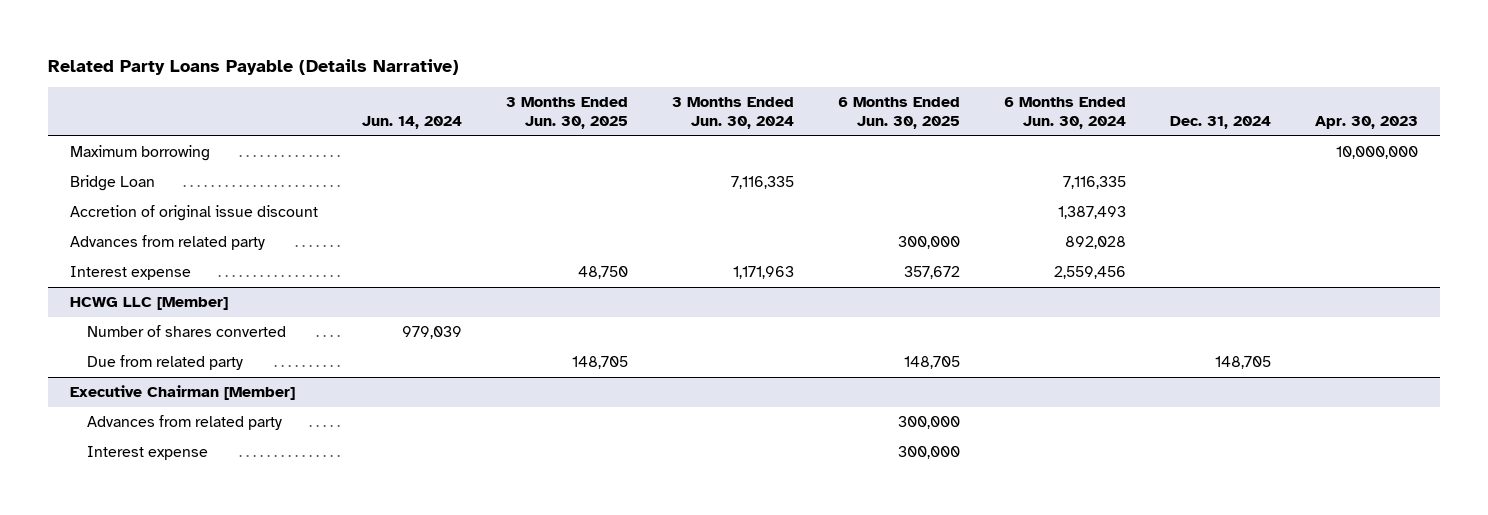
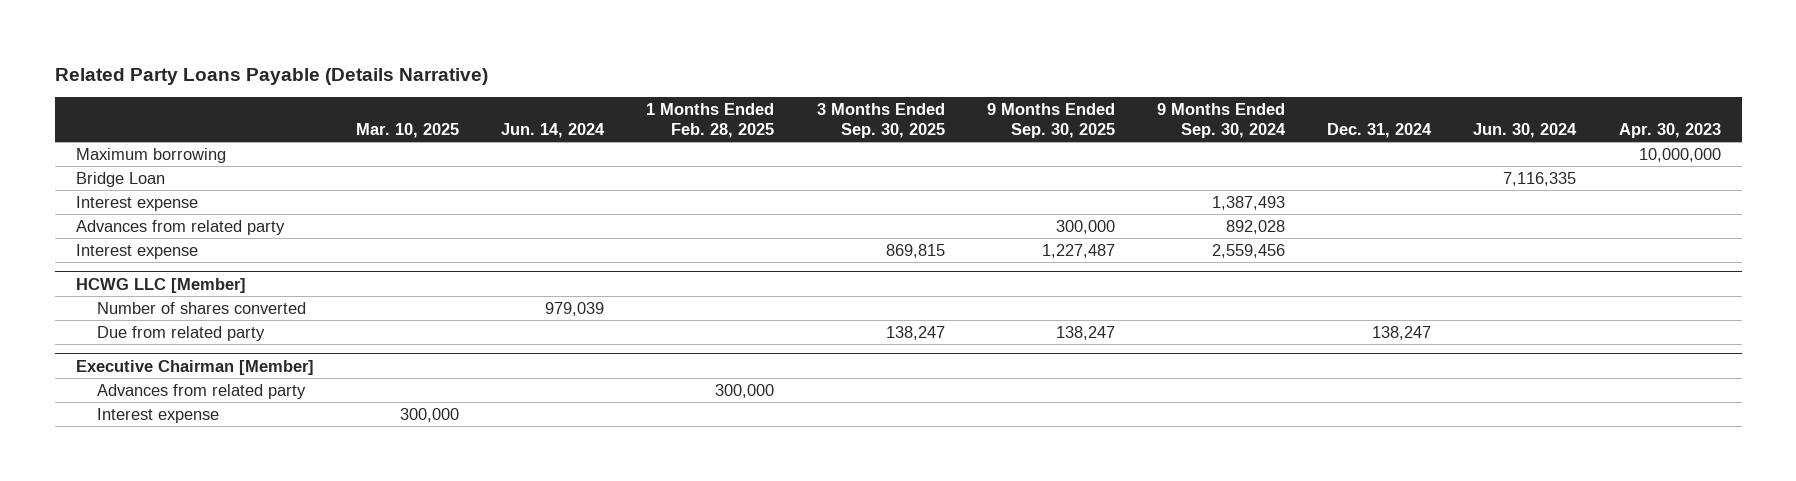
- | Jun. 14, 2024 | 3 Months Ended Jun. 30, 2025 | 3 Months Ended Jun. 30, 2024 | 6 Months Ended Jun. 30, 2025 | 6 Months Ended Jun. 30, 2024 | Dec. 31, 2024 | Apr. 30, 2023
+ | Mar. 10, 2025 | Jun. 14, 2024 | 1 Months Ended Feb. 28, 2025 | 3 Months Ended Sep. 30, 2025 | 9 Months Ended Sep. 30, 2025 | 9 Months Ended Sep. 30, 2024 | Dec. 31, 2024 | Jun. 30, 2024 | Apr. 30, 2023
- Accretion of original issue discount | | | | | 1,387,493 | |
+ Interest expense | | | | | | 1,387,493 | | |
@ HCWG LLC [Member]
- Due from related party | | 148,705 | | 148,705 | | 148,705 |
+ Due from related party | | | | 138,247 | 138,247 | | 138,247 | |

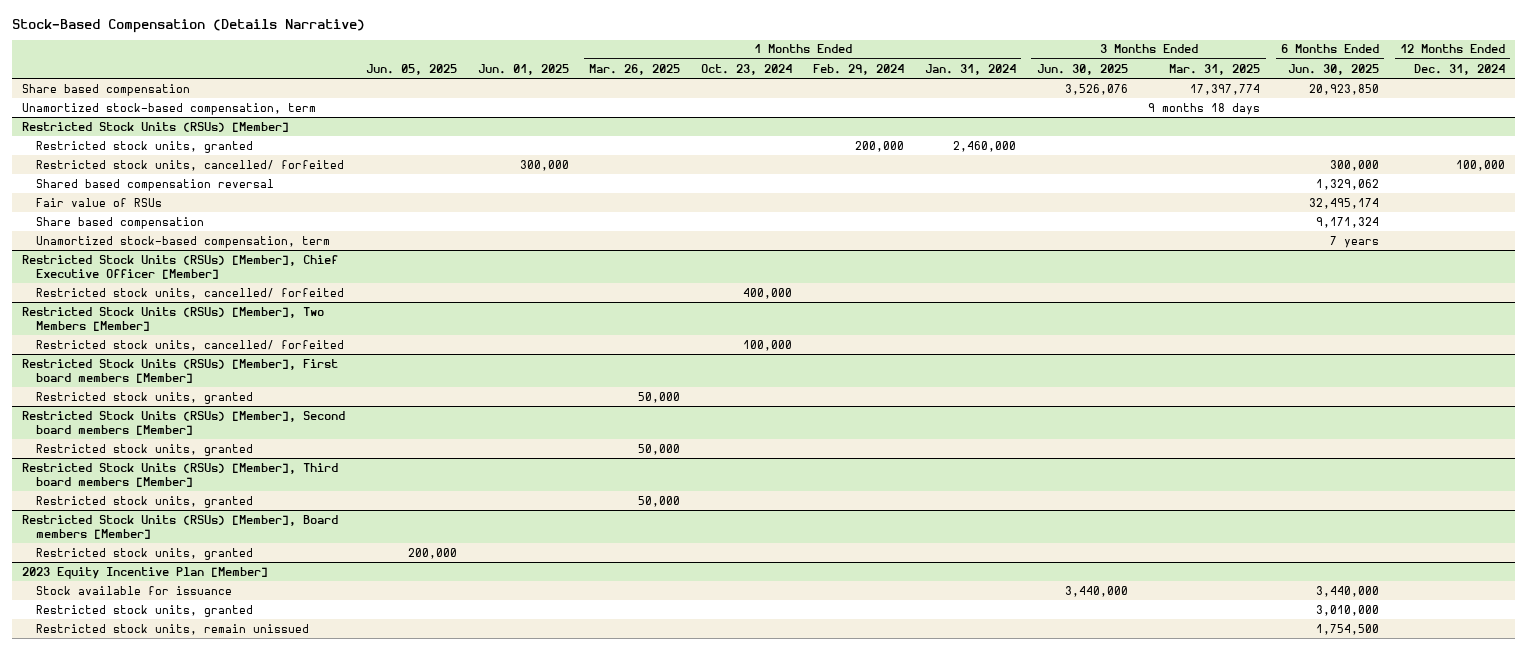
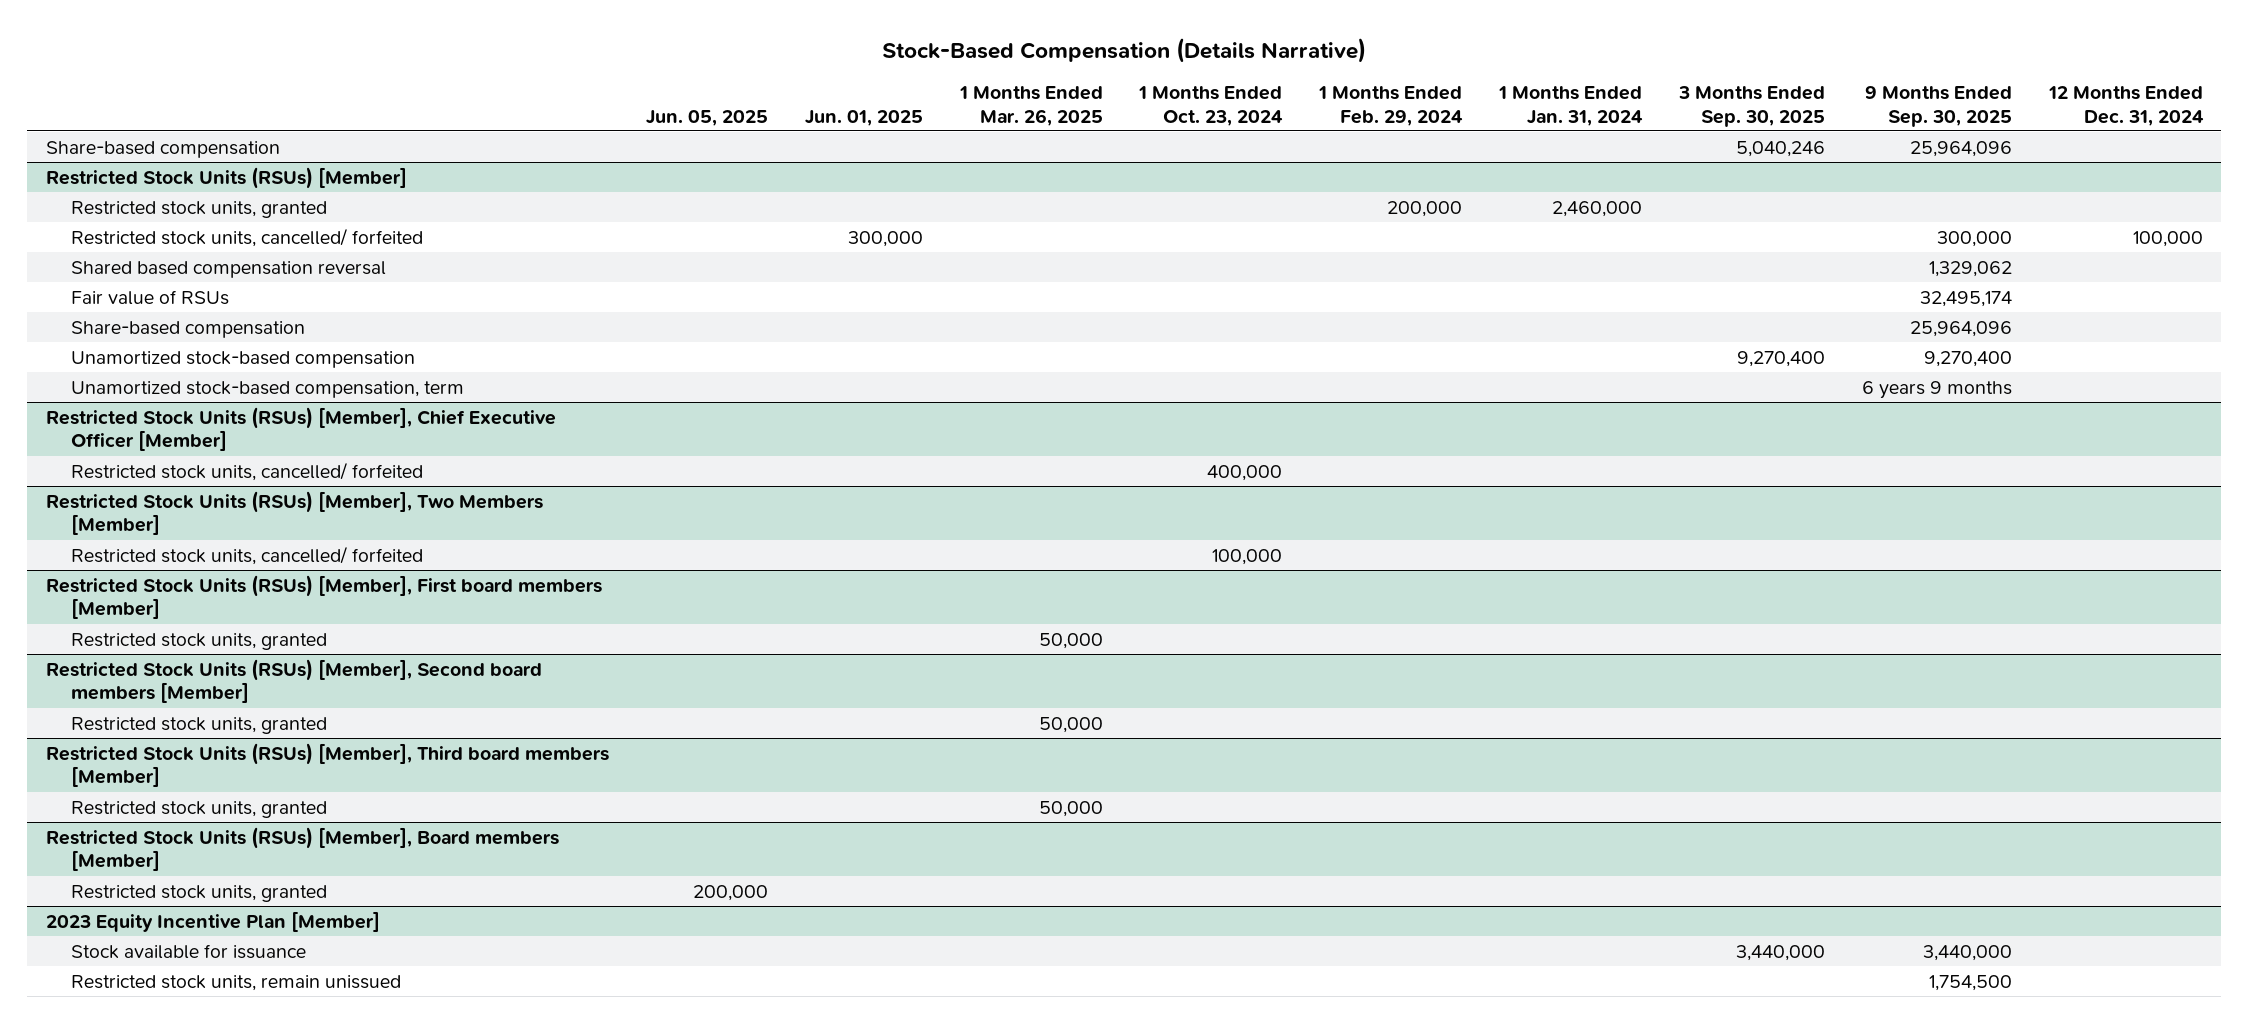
- | Jun. 05, 2025 | Jun. 01, 2025 | 1 Months Ended Mar. 26, 2025 | 1 Months Ended Oct. 23, 2024 | 1 Months Ended Feb. 29, 2024 | 1 Months Ended Jan. 31, 2024 | 3 Months Ended Jun. 30, 2025 | 3 Months Ended Mar. 31, 2025 | 6 Months Ended Jun. 30, 2025 | 12 Months Ended Dec. 31, 2024
+ | Jun. 05, 2025 | Jun. 01, 2025 | 1 Months Ended Mar. 26, 2025 | 1 Months Ended Oct. 23, 2024 | 1 Months Ended Feb. 29, 2024 | 1 Months Ended Jan. 31, 2024 | 3 Months Ended Sep. 30, 2025 | 9 Months Ended Sep. 30, 2025 | 12 Months Ended Dec. 31, 2024
- Share based compensation | | | | | | | 3,526,076 | 17,397,774 | 20,923,850 |
- Unamortized stock-based compensation, term | | | | | | | | 9 months 18 days | |
+ Share-based compensation | | | | | | | 5,040,246 | 25,964,096 |
@ Restricted Stock Units (RSUs) [Member]
- Share based compensation | | | | | | | | | 9,171,324 |
+ Share-based compensation | | | | | | | | 25,964,096 |
+ Unamortized stock-based compensation | | | | | | | 9,270,400 | 9,270,400 |
@ 2023 Equity Incentive Plan [Member]
- Restricted stock units, granted | | | | | | | | | 3,010,000 |

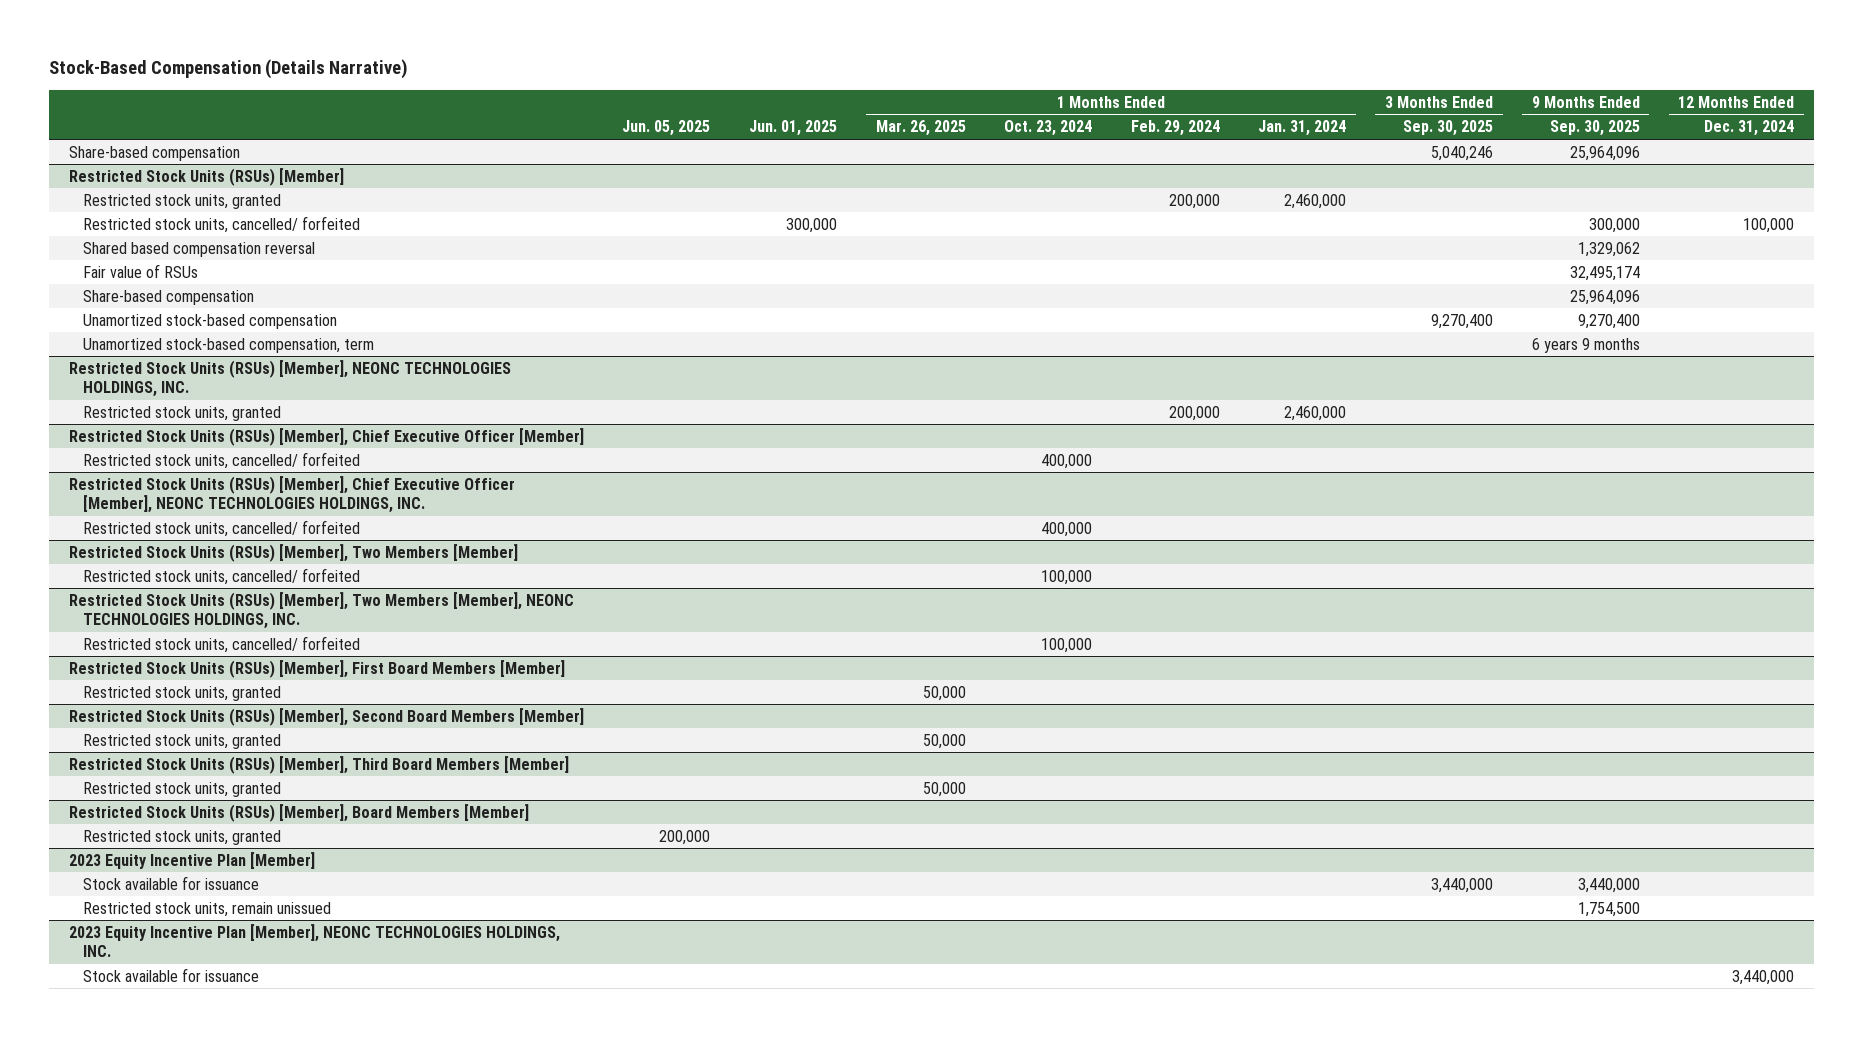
+ Restricted Stock Units (RSUs) [Member], NEONC TECHNOLOGIES HOLDINGS, INC.
+ Restricted stock units, granted | | | | | 200,000 | 2,460,000 | | |
+ Restricted Stock Units (RSUs) [Member], Chief Executive Officer [Member], NEONC TECHNOLOGIES HOLDINGS, INC.
+ Restricted stock units, cancelled/ forfeited | | | | 400,000 | | | | |
- Restricted Stock Units (RSUs) [Member], First board members [Member]
+ Restricted Stock Units (RSUs) [Member], Two Members [Member], NEONC TECHNOLOGIES HOLDINGS, INC.
+ Restricted stock units, cancelled/ forfeited | | | | 100,000 | | | | |
+ Restricted Stock Units (RSUs) [Member], First Board Members [Member]
- Restricted Stock Units (RSUs) [Member], Second board members [Member]
+ Restricted Stock Units (RSUs) [Member], Second Board Members [Member]
- Restricted Stock Units (RSUs) [Member], Third board members [Member]
+ Restricted Stock Units (RSUs) [Member], Third Board Members [Member]
- Restricted Stock Units (RSUs) [Member], Board members [Member]
+ Restricted Stock Units (RSUs) [Member], Board Members [Member]
+ 2023 Equity Incentive Plan [Member], NEONC TECHNOLOGIES HOLDINGS, INC.
+ Stock available for issuance | | | | | | | | | 3,440,000

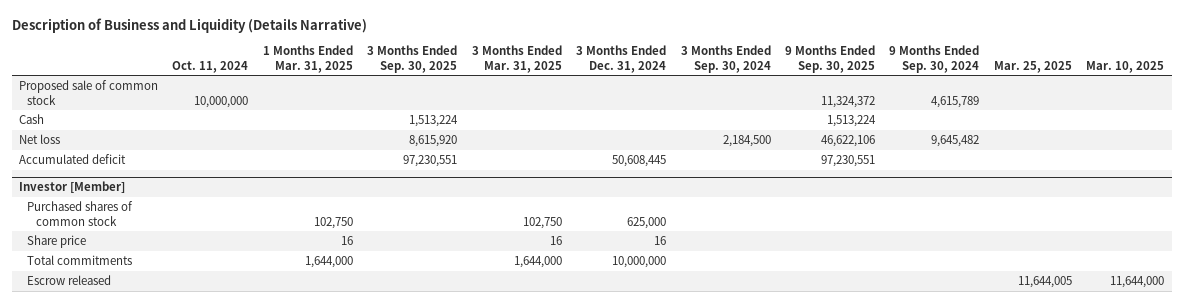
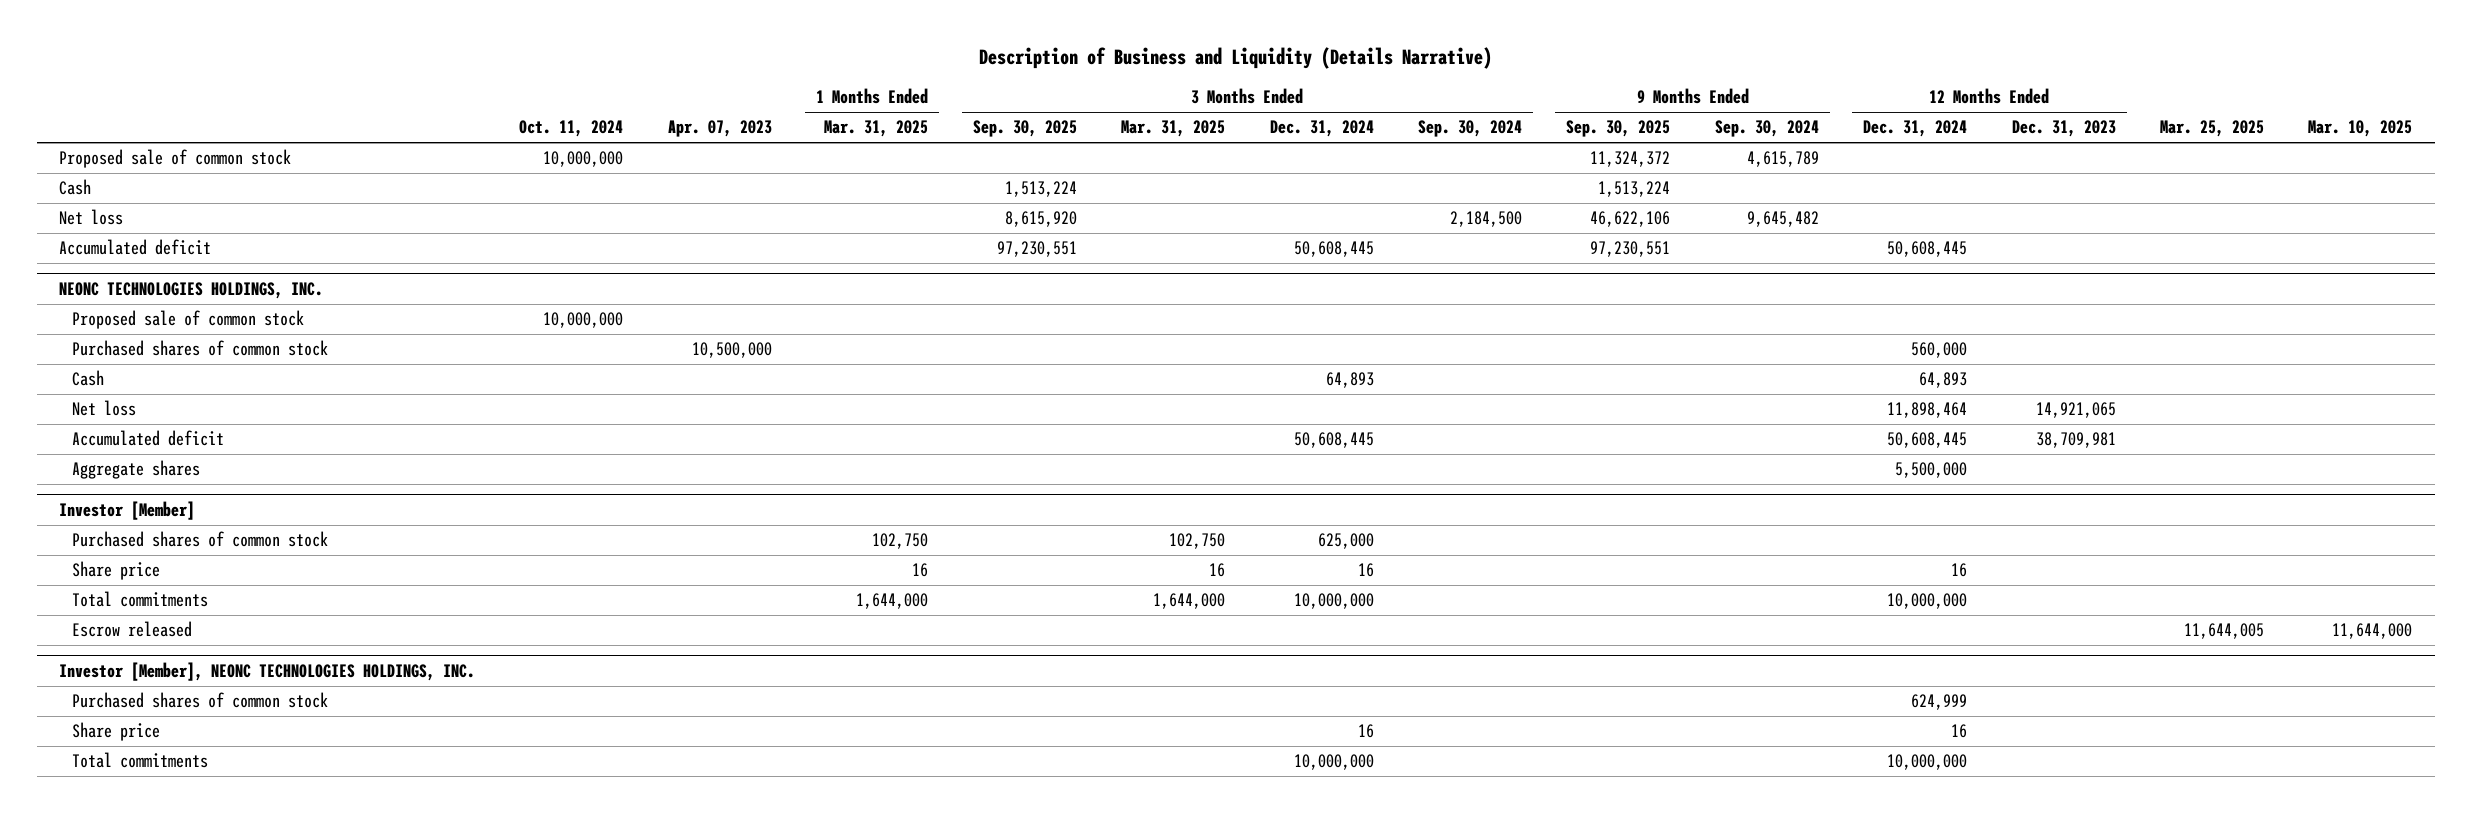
- | Oct. 11, 2024 | 1 Months Ended Mar. 31, 2025 | 3 Months Ended Sep. 30, 2025 | 3 Months Ended Mar. 31, 2025 | 3 Months Ended Dec. 31, 2024 | 3 Months Ended Sep. 30, 2024 | 9 Months Ended Sep. 30, 2025 | 9 Months Ended Sep. 30, 2024 | Mar. 25, 2025 | Mar. 10, 2025
+ | Oct. 11, 2024 | Apr. 07, 2023 | 1 Months Ended Mar. 31, 2025 | 3 Months Ended Sep. 30, 2025 | 3 Months Ended Mar. 31, 2025 | 3 Months Ended Dec. 31, 2024 | 3 Months Ended Sep. 30, 2024 | 9 Months Ended Sep. 30, 2025 | 9 Months Ended Sep. 30, 2024 | 12 Months Ended Dec. 31, 2024 | 12 Months Ended Dec. 31, 2023 | Mar. 25, 2025 | Mar. 10, 2025
+ NEONC TECHNOLOGIES HOLDINGS, INC.
+ Proposed sale of common stock | 10,000,000 | | | | | | | | | | | |
+ Purchased shares of common stock | | 10,500,000 | | | | | | | | 560,000 | | |
+ Cash | | | | | | 64,893 | | | | 64,893 | | |
+ Net loss | | | | | | | | | | 11,898,464 | 14,921,065 | |
+ Accumulated deficit | | | | | | 50,608,445 | | | | 50,608,445 | 38,709,981 | |
+ Aggregate shares | | | | | | | | | | 5,500,000 | | |
+ Investor [Member], NEONC TECHNOLOGIES HOLDINGS, INC.
+ Purchased shares of common stock | | | | | | | | | | 624,999 | | |
+ Share price | | | | | | 16 | | | | 16 | | |
+ Total commitments | | | | | | 10,000,000 | | | | 10,000,000 | | |

